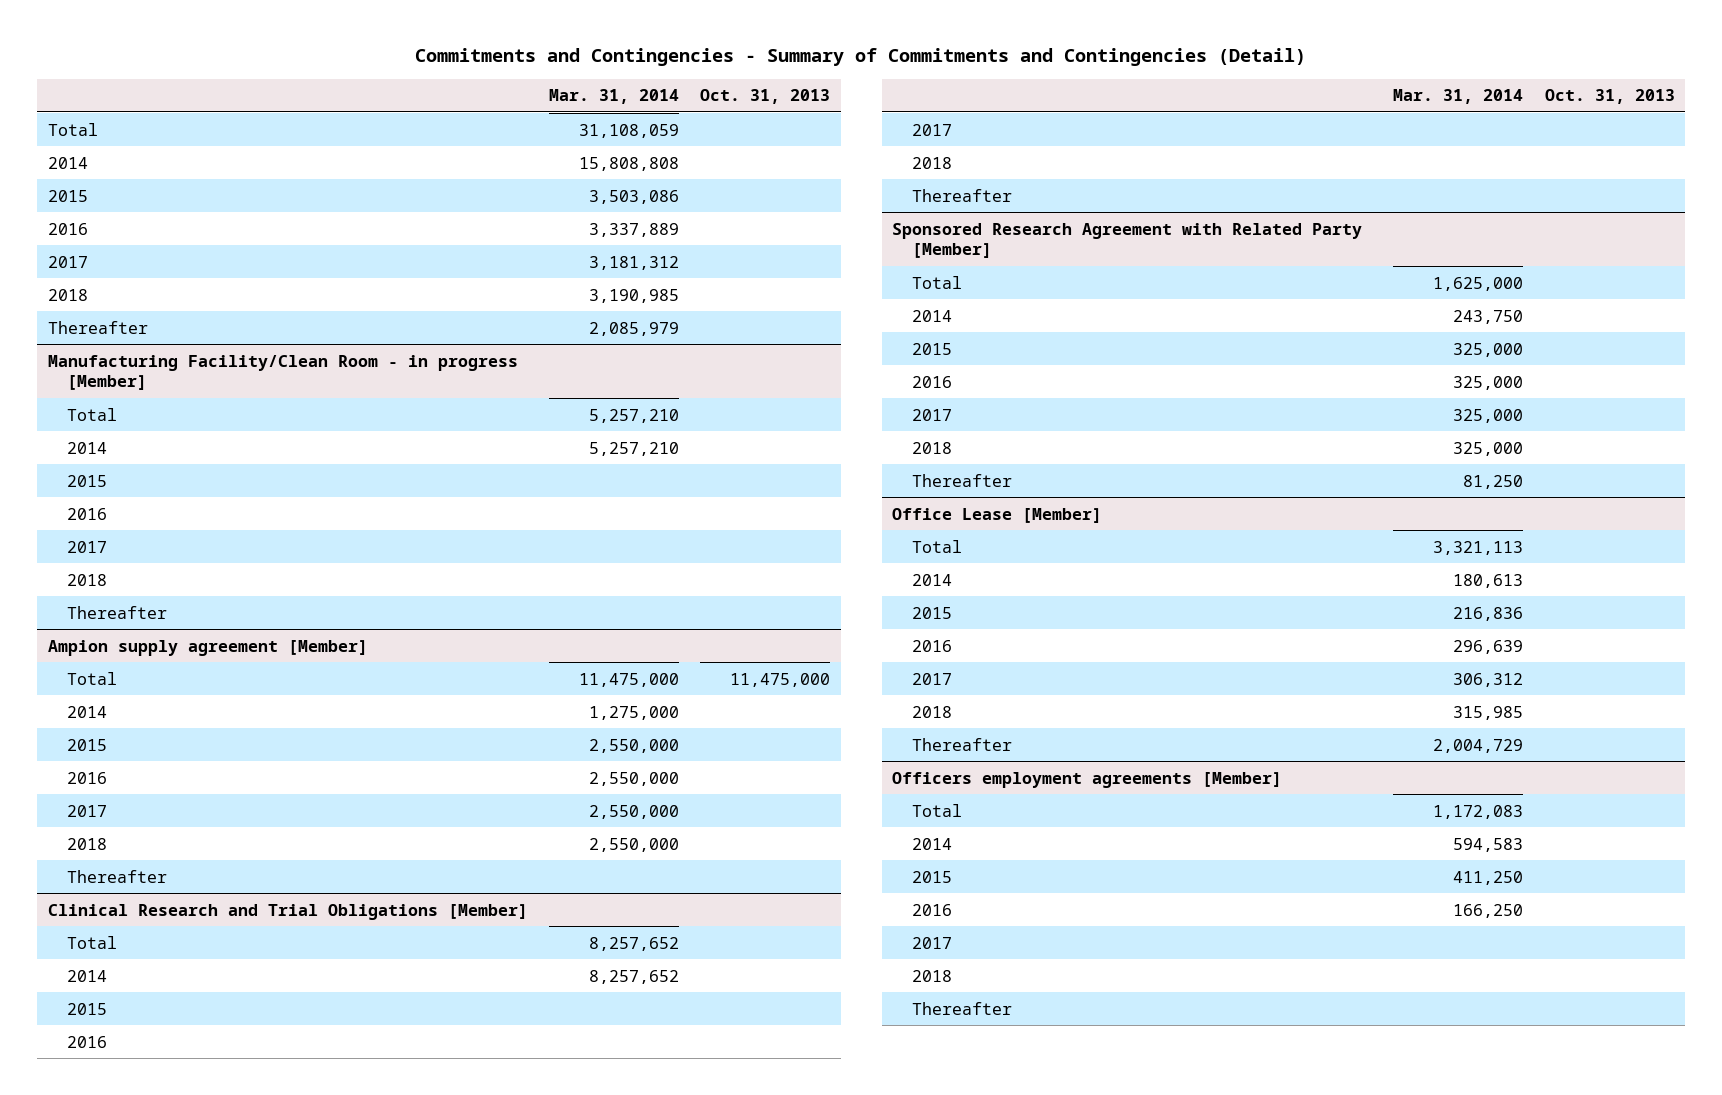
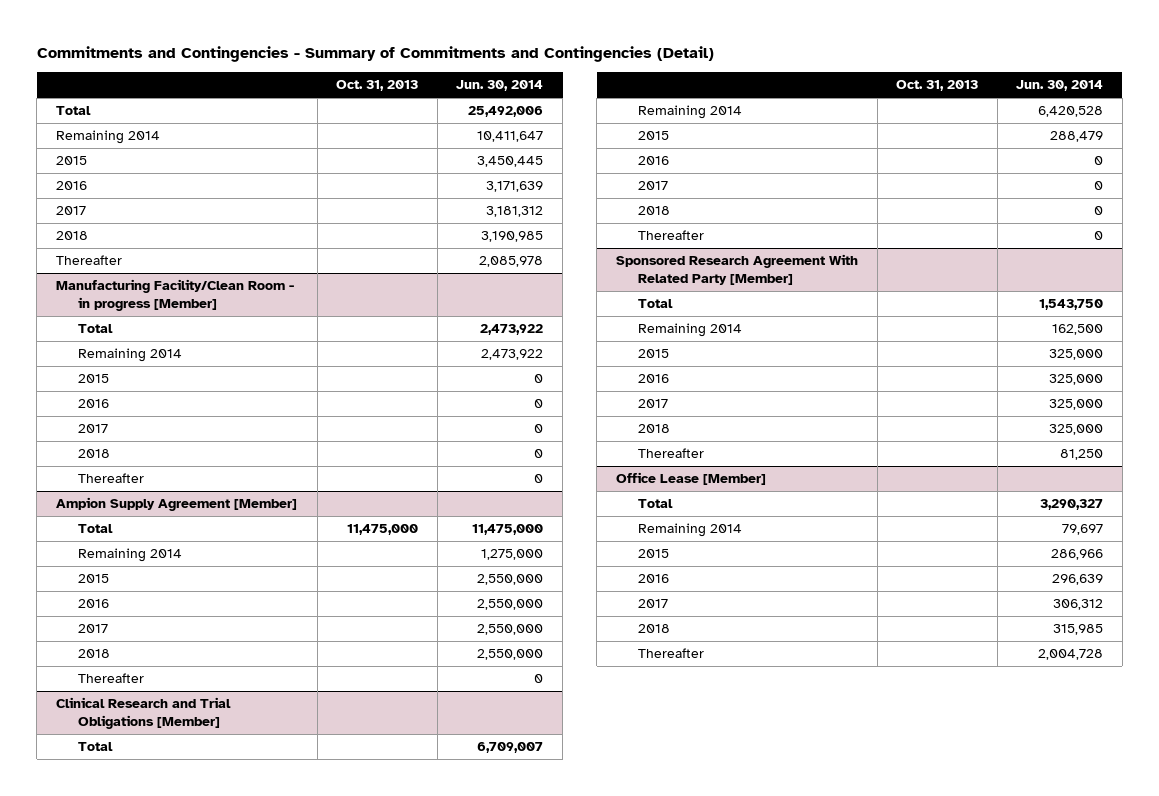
- | Mar. 31, 2014 | Oct. 31, 2013
+ | Oct. 31, 2013 | Jun. 30, 2014
- 2014 | 15,808,808 |
+ Remaining 2014 | | 10,411,647
@ Manufacturing Facility/Clean Room - in progress [Member]
- 2014 | 5,257,210 |
+ Remaining 2014 | | 2,473,922
- Ampion supply agreement [Member]
+ Ampion Supply Agreement [Member]
- 2014 | 1,275,000 |
+ Remaining 2014 | | 1,275,000
@ Clinical Research and Trial Obligations [Member]
- 2014 | 8,257,652 |
+ Remaining 2014 | | 6,420,528
- Sponsored Research Agreement with Related Party [Member]
+ Sponsored Research Agreement With Related Party [Member]
- 2014 | 243,750 |
+ Remaining 2014 | | 162,500
@ Office Lease [Member]
- 2014 | 180,613 |
+ Remaining 2014 | | 79,697
- Officers employment agreements [Member]
- Total | 1,172,083 |
- 2014 | 594,583 |
- 2015 | 411,250 |
- 2016 | 166,250 |
- 2017
- 2018
- Thereafter

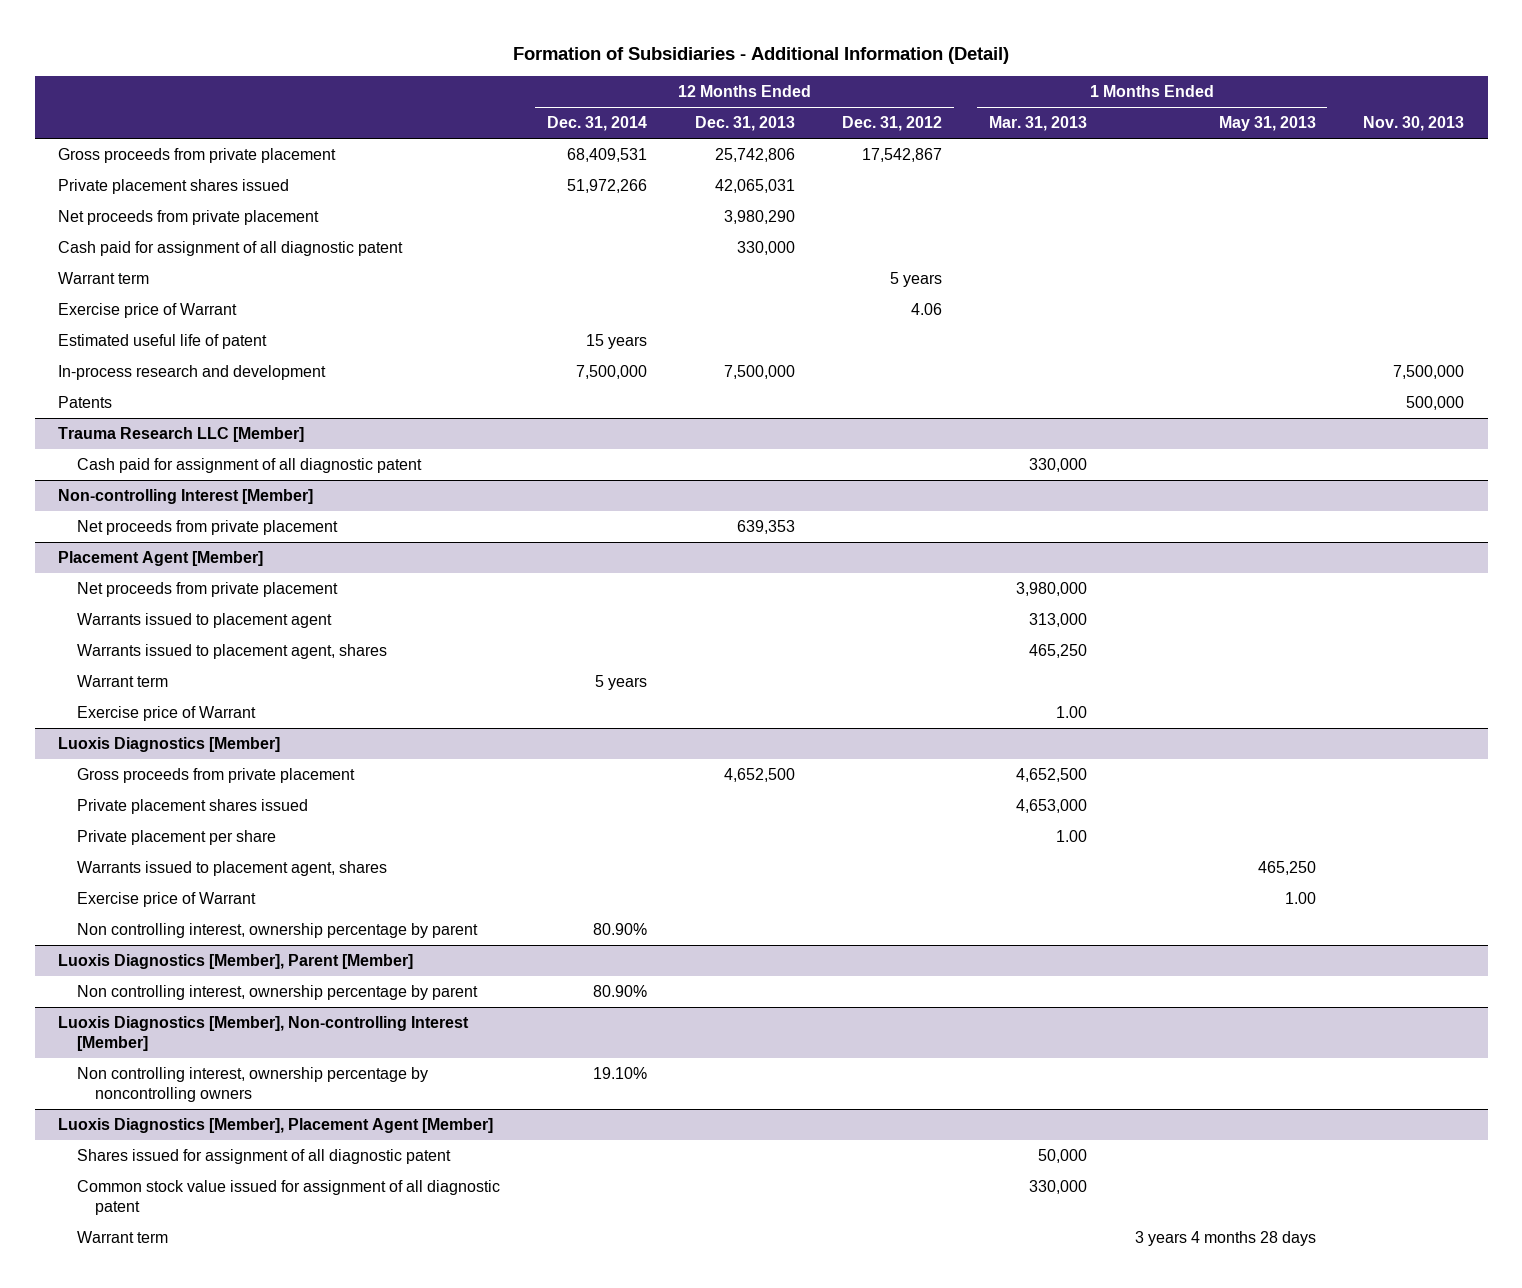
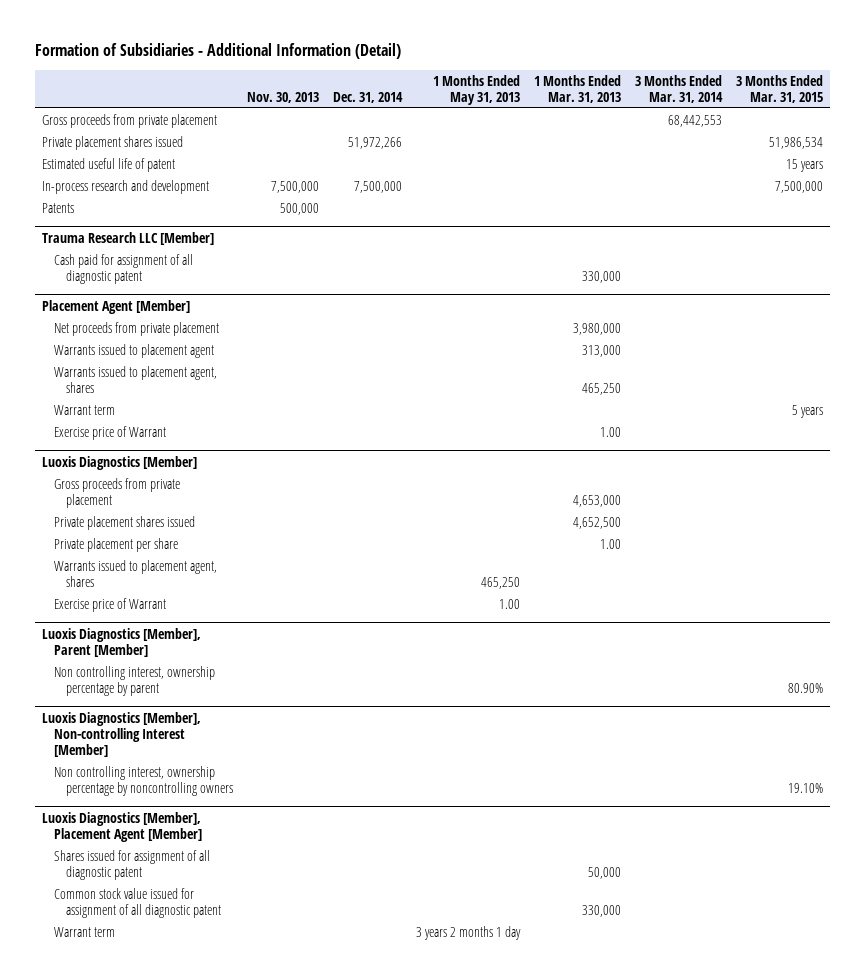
- | 12 Months Ended Dec. 31, 2014 | 12 Months Ended Dec. 31, 2013 | 12 Months Ended Dec. 31, 2012 | 1 Months Ended Mar. 31, 2013 | 1 Months Ended May 31, 2013 | Nov. 30, 2013
+ | Nov. 30, 2013 | Dec. 31, 2014 | 1 Months Ended May 31, 2013 | 1 Months Ended Mar. 31, 2013 | 3 Months Ended Mar. 31, 2014 | 3 Months Ended Mar. 31, 2015
- Net proceeds from private placement | | 3,980,290 | | | |
- Cash paid for assignment of all diagnostic patent | | 330,000 | | | |
- Warrant term | | | 5 years | | |
- Exercise price of Warrant | | | 4.06 | | |
- Non-controlling Interest [Member]
- Net proceeds from private placement | | 639,353 | | | |
@ Luoxis Diagnostics [Member]
- Gross proceeds from private placement | | 4,652,500 | | 4,652,500 | |
- Private placement shares issued | | | | 4,653,000 | |
+ Gross proceeds from private placement | | | | 4,653,000 | |
+ Private placement shares issued | | | | 4,652,500 | |
- Non controlling interest, ownership percentage by parent | 80.90% | | | | |
@ Luoxis Diagnostics [Member], Placement Agent [Member]
- Warrant term | | | | | 3 years 4 months 28 days |
+ Warrant term | | | 3 years 2 months 1 day | | |

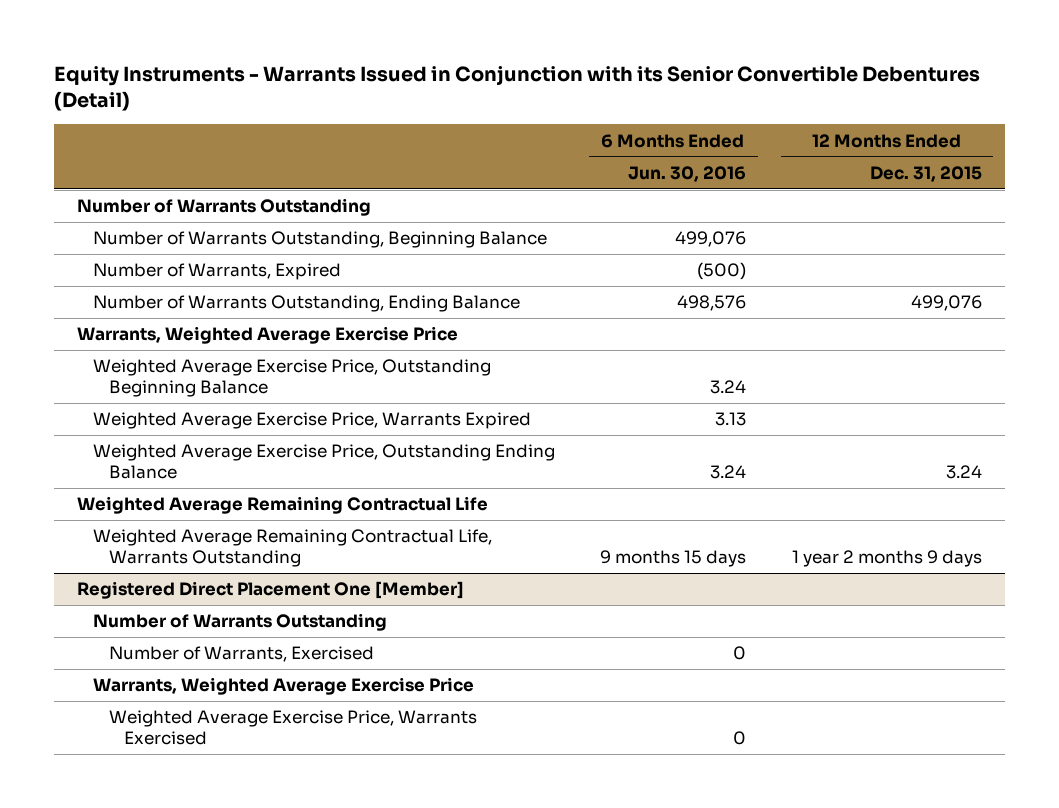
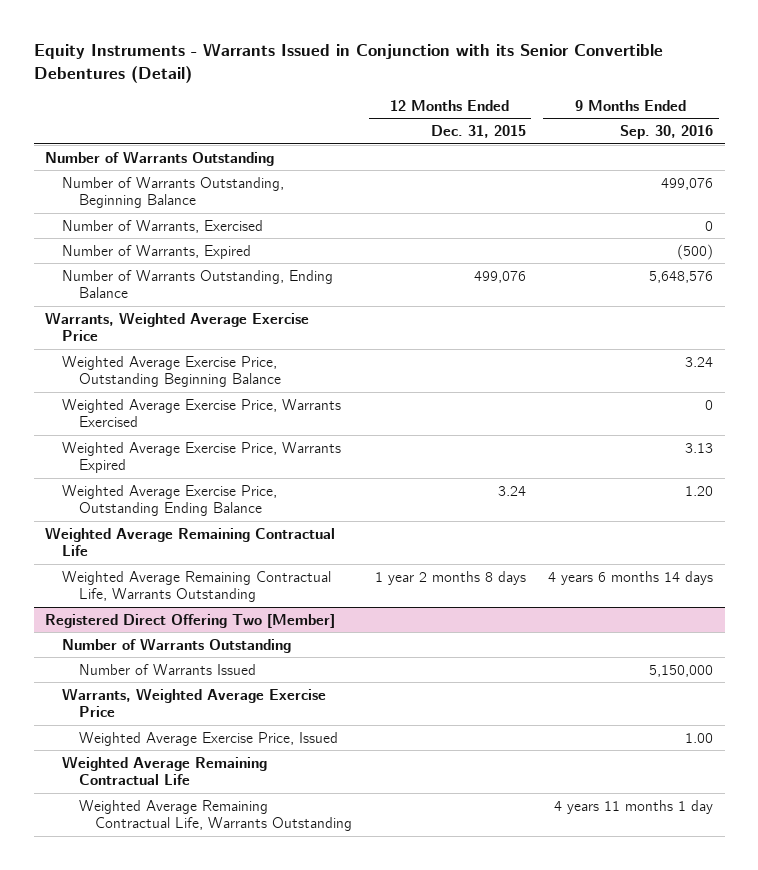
- | 6 Months Ended Jun. 30, 2016 | 12 Months Ended Dec. 31, 2015
+ | 12 Months Ended Dec. 31, 2015 | 9 Months Ended Sep. 30, 2016
+ Number of Warrants, Exercised | | 0
+ Weighted Average Exercise Price, Warrants Exercised | | 0
- Weighted Average Remaining Contractual Life, Warrants Outstanding | 9 months 15 days | 1 year 2 months 9 days
- Registered Direct Placement One [Member]
- Number of Warrants Outstanding
- Number of Warrants, Exercised | 0 |
- Warrants, Weighted Average Exercise Price
- Weighted Average Exercise Price, Warrants Exercised | 0 |
+ Weighted Average Remaining Contractual Life, Warrants Outstanding | 1 year 2 months 8 days | 4 years 6 months 14 days
+ Registered Direct Offering Two [Member]
+ Number of Warrants Outstanding
+ Number of Warrants Issued | | 5,150,000
+ Warrants, Weighted Average Exercise Price
+ Weighted Average Exercise Price, Issued | | 1.00
+ Weighted Average Remaining Contractual Life
+ Weighted Average Remaining Contractual Life, Warrants Outstanding | | 4 years 11 months 1 day

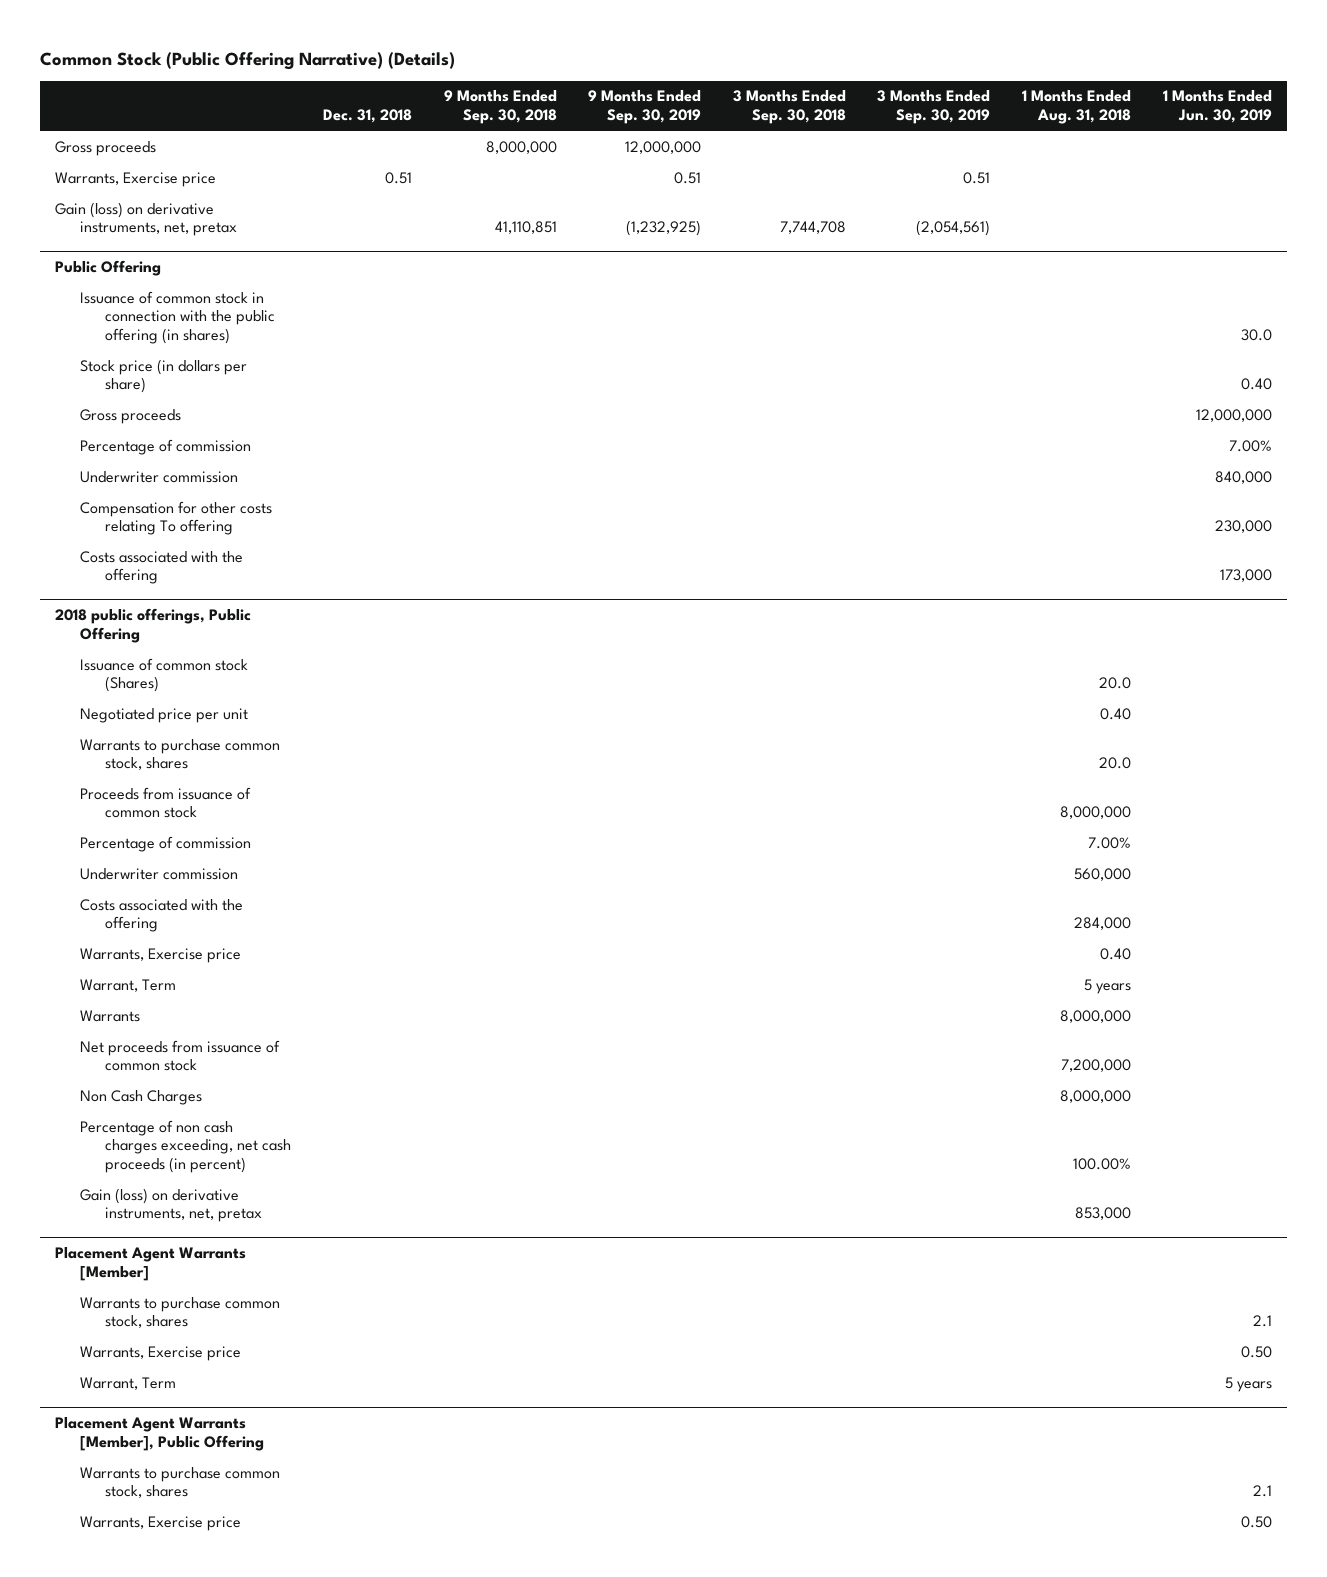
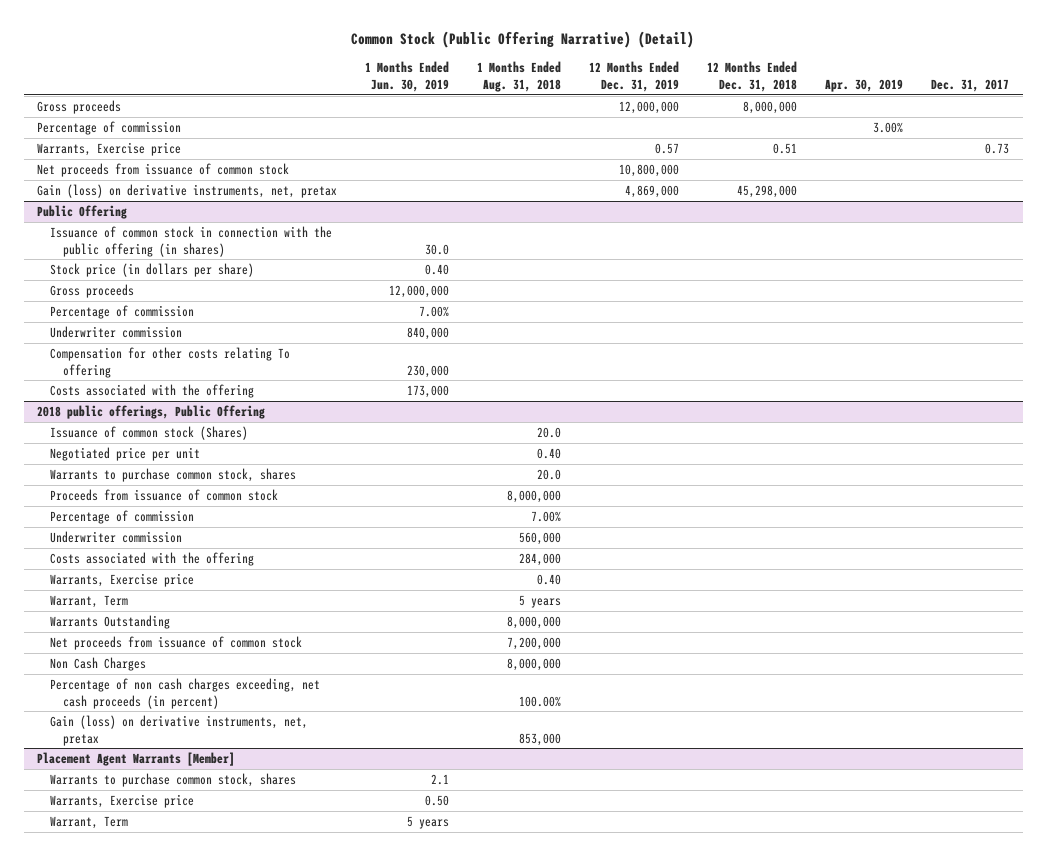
- Common Stock (Public Offering Narrative) (Details)
+ Common Stock (Public Offering Narrative) (Detail)
- | Dec. 31, 2018 | 9 Months Ended Sep. 30, 2018 | 9 Months Ended Sep. 30, 2019 | 3 Months Ended Sep. 30, 2018 | 3 Months Ended Sep. 30, 2019 | 1 Months Ended Aug. 31, 2018 | 1 Months Ended Jun. 30, 2019
+ | 1 Months Ended Jun. 30, 2019 | 1 Months Ended Aug. 31, 2018 | 12 Months Ended Dec. 31, 2019 | 12 Months Ended Dec. 31, 2018 | Apr. 30, 2019 | Dec. 31, 2017
+ Percentage of commission | | | | | 3.00% |
+ Net proceeds from issuance of common stock | | | 10,800,000 | | |
@ 2018 public offerings, Public Offering
- Warrants | | | | | | 8,000,000 |
+ Warrants Outstanding | | 8,000,000 | | | |
- Placement Agent Warrants [Member], Public Offering
- Warrants to purchase common stock, shares | | | | | | | 2.1
- Warrants, Exercise price | | | | | | | 0.50

